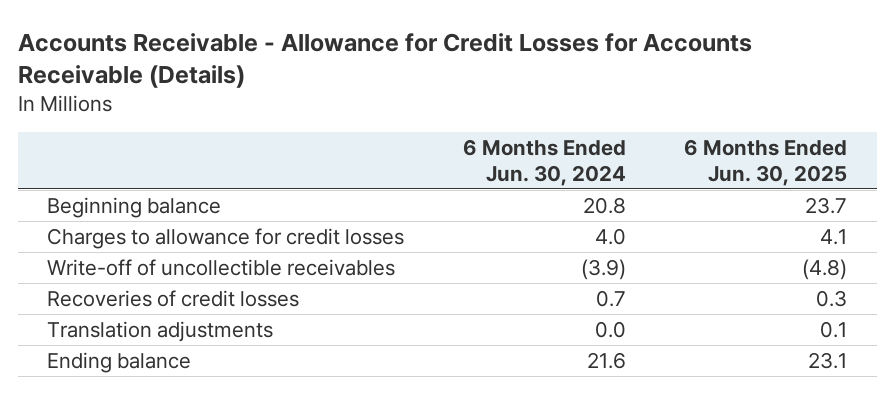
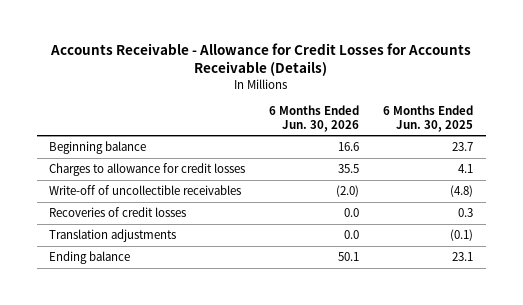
- | 6 Months Ended Jun. 30, 2024 | 6 Months Ended Jun. 30, 2025
+ | 6 Months Ended Jun. 30, 2026 | 6 Months Ended Jun. 30, 2025
- Translation adjustments | 0.0 | 0.1
+ Translation adjustments | 0.0 | (0.1)

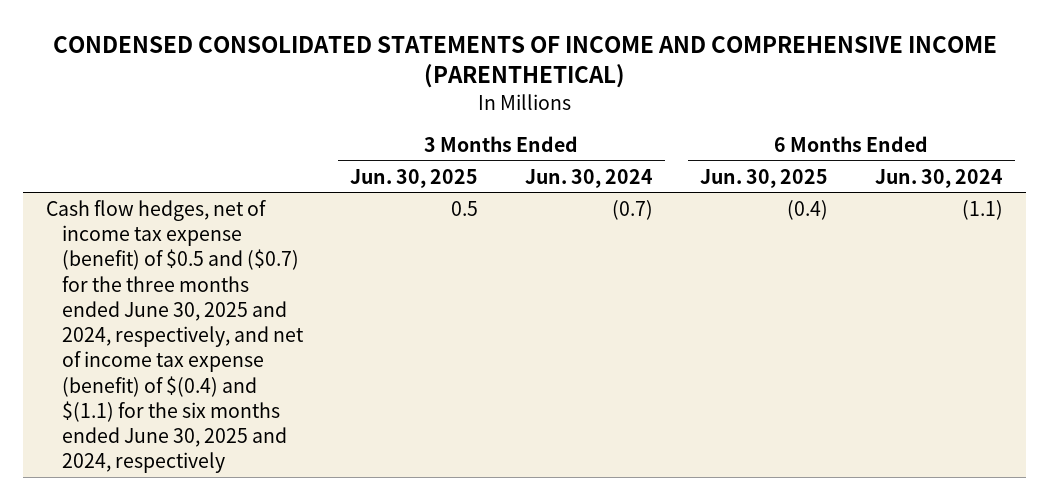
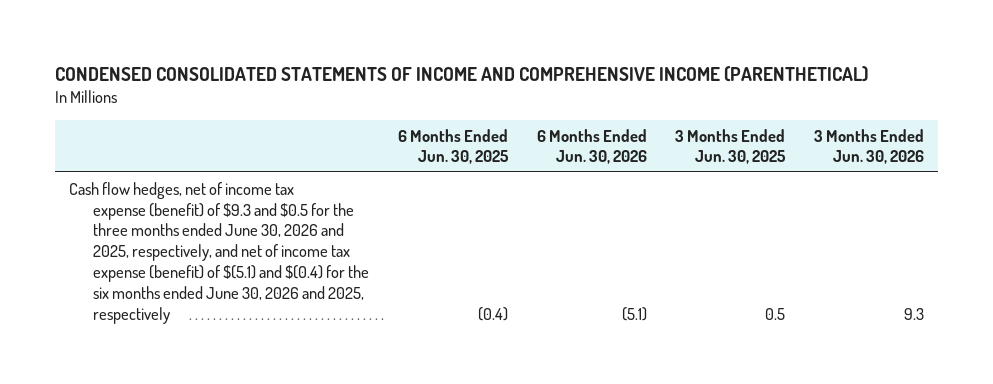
- | 3 Months Ended Jun. 30, 2025 | 3 Months Ended Jun. 30, 2024 | 6 Months Ended Jun. 30, 2025 | 6 Months Ended Jun. 30, 2024
+ | 6 Months Ended Jun. 30, 2025 | 6 Months Ended Jun. 30, 2026 | 3 Months Ended Jun. 30, 2025 | 3 Months Ended Jun. 30, 2026
- Cash flow hedges, net of income tax expense (benefit) of $0.5 and ($0.7) for the three months ended June 30, 2025 and 2024, respectively, and net of income tax expense (benefit) of $(0.4) and $(1.1) for the six months ended June 30, 2025 and 2024, respectively | 0.5 | (0.7) | (0.4) | (1.1)
+ Cash flow hedges, net of income tax expense (benefit) of $9.3 and $0.5 for the three months ended June 30, 2026 and 2025, respectively, and net of income tax expense (benefit) of $(5.1) and $(0.4) for the six months ended June 30, 2026 and 2025, respectively | (0.4) | (5.1) | 0.5 | 9.3

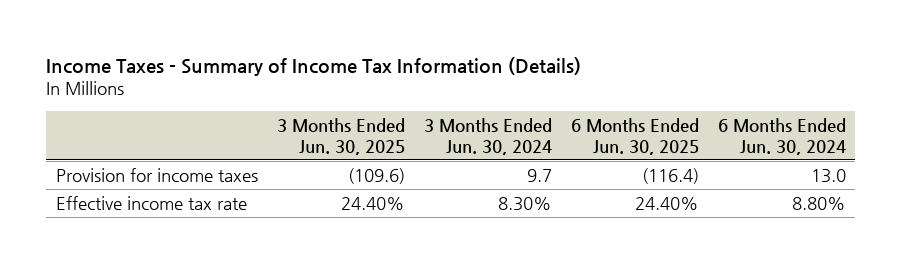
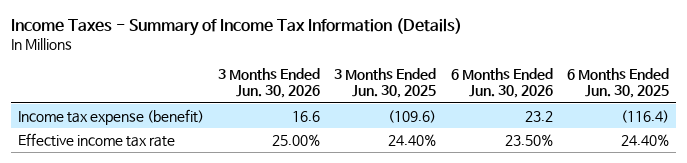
- | 3 Months Ended Jun. 30, 2025 | 3 Months Ended Jun. 30, 2024 | 6 Months Ended Jun. 30, 2025 | 6 Months Ended Jun. 30, 2024
+ | 3 Months Ended Jun. 30, 2026 | 3 Months Ended Jun. 30, 2025 | 6 Months Ended Jun. 30, 2026 | 6 Months Ended Jun. 30, 2025
- Provision for income taxes | (109.6) | 9.7 | (116.4) | 13.0
+ Income tax expense (benefit) | 16.6 | (109.6) | 23.2 | (116.4)

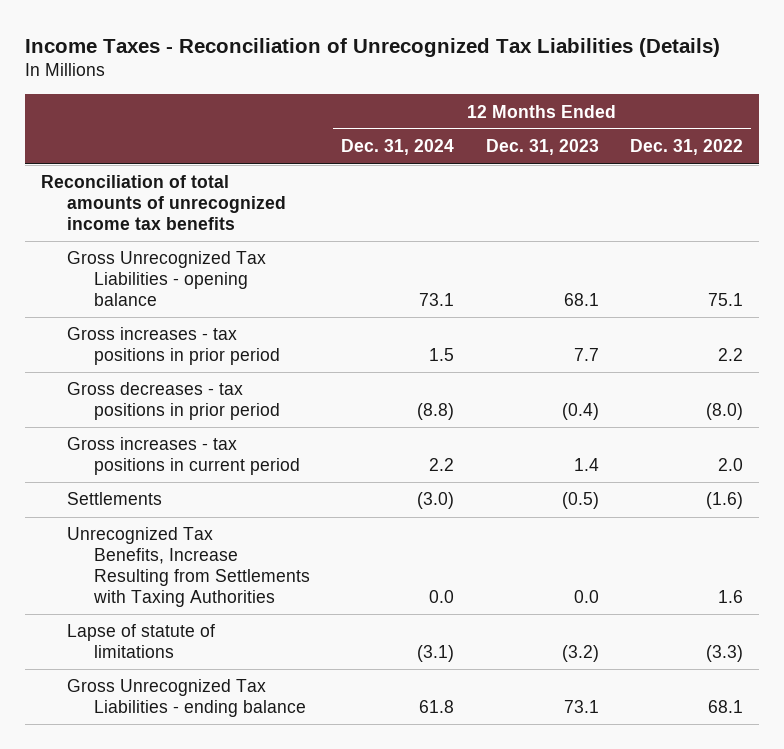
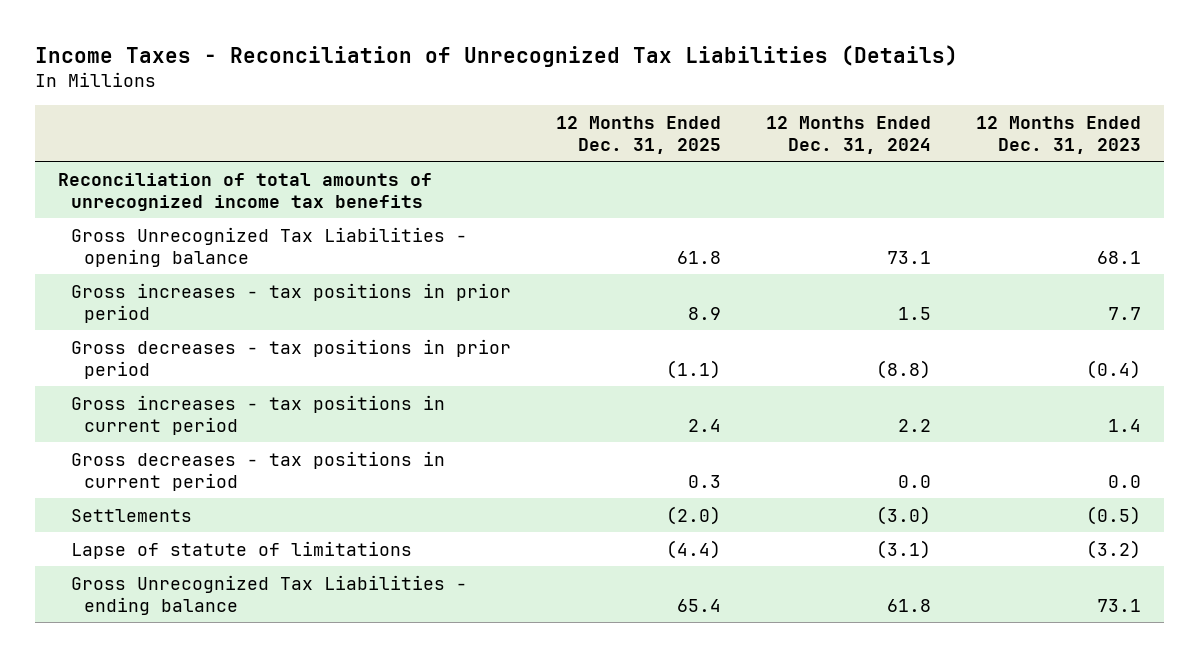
- | 12 Months Ended Dec. 31, 2024 | 12 Months Ended Dec. 31, 2023 | 12 Months Ended Dec. 31, 2022
+ | 12 Months Ended Dec. 31, 2025 | 12 Months Ended Dec. 31, 2024 | 12 Months Ended Dec. 31, 2023
+ Gross decreases - tax positions in current period | 0.3 | 0.0 | 0.0
- Unrecognized Tax Benefits, Increase Resulting from Settlements with Taxing Authorities | 0.0 | 0.0 | 1.6

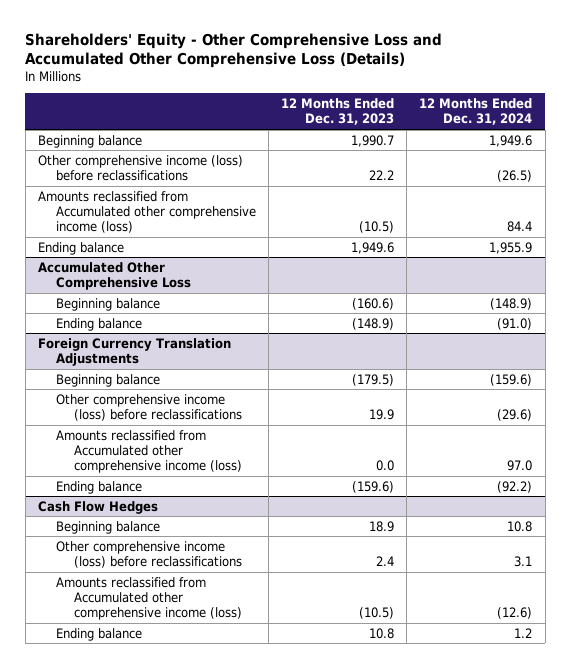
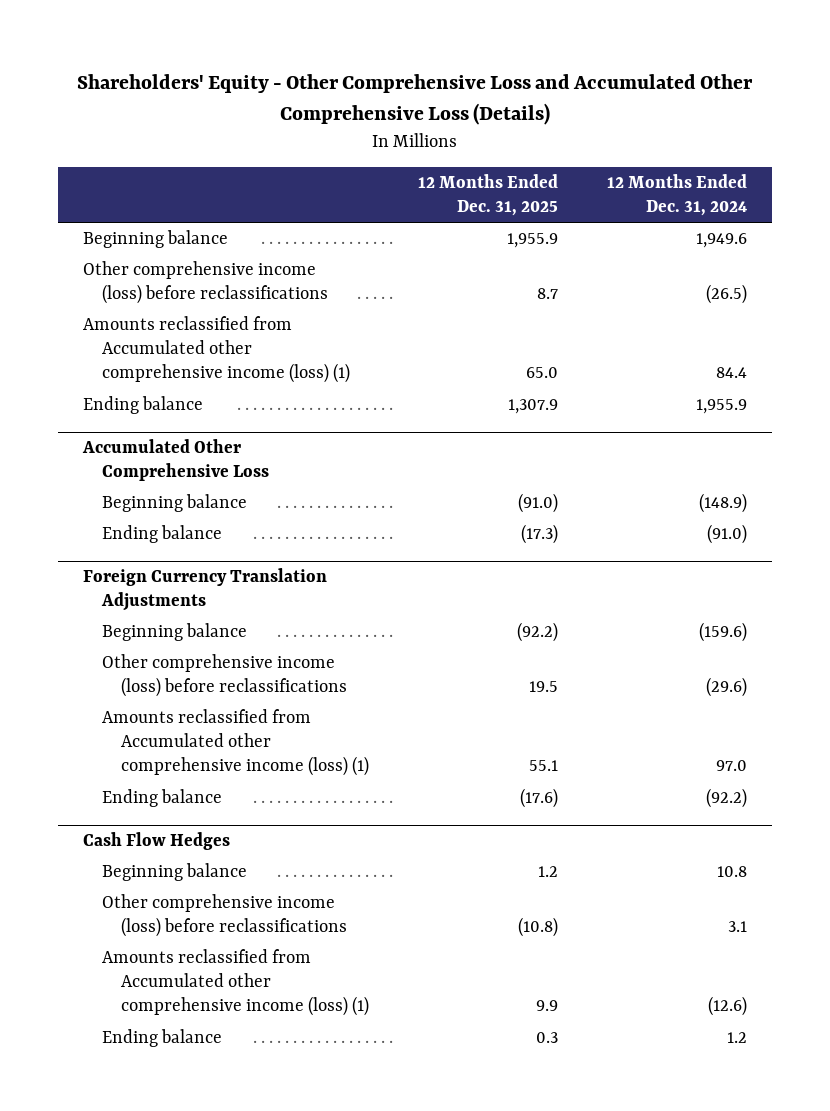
- | 12 Months Ended Dec. 31, 2023 | 12 Months Ended Dec. 31, 2024
+ | 12 Months Ended Dec. 31, 2025 | 12 Months Ended Dec. 31, 2024
- Amounts reclassified from Accumulated other comprehensive income (loss) | (10.5) | 84.4
+ Amounts reclassified from Accumulated other comprehensive income (loss) (1) | 65.0 | 84.4
@ Foreign Currency Translation Adjustments
- Amounts reclassified from Accumulated other comprehensive income (loss) | 0.0 | 97.0
+ Amounts reclassified from Accumulated other comprehensive income (loss) (1) | 55.1 | 97.0
@ Cash Flow Hedges
- Amounts reclassified from Accumulated other comprehensive income (loss) | (10.5) | (12.6)
+ Amounts reclassified from Accumulated other comprehensive income (loss) (1) | 9.9 | (12.6)

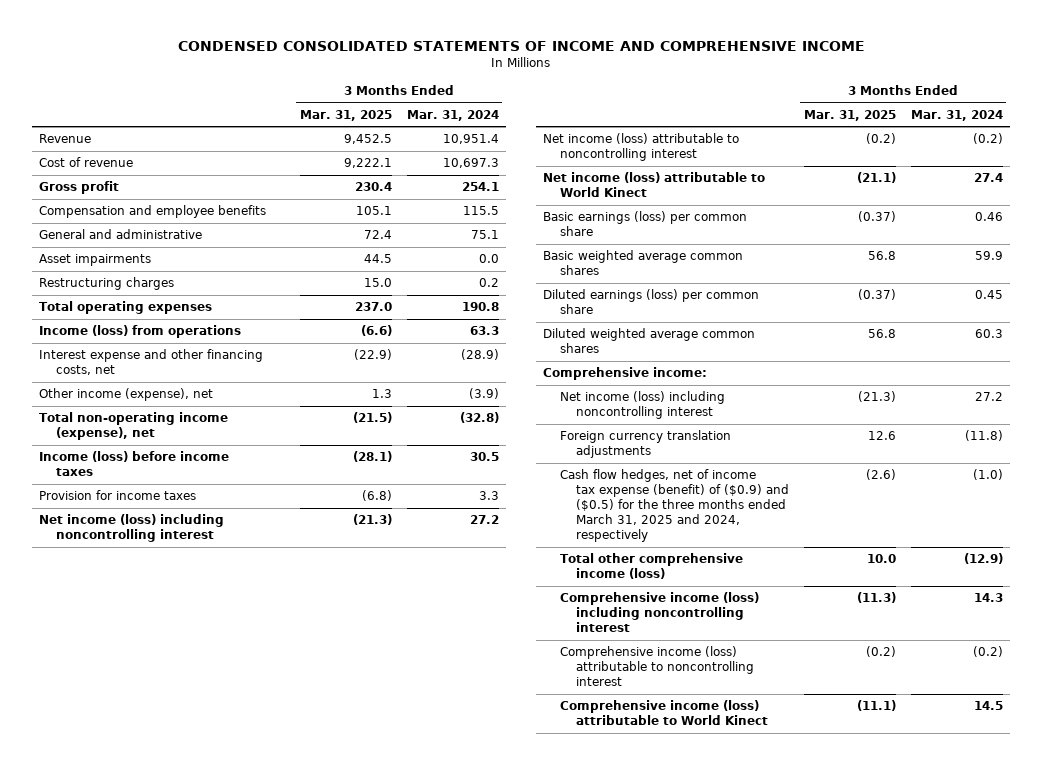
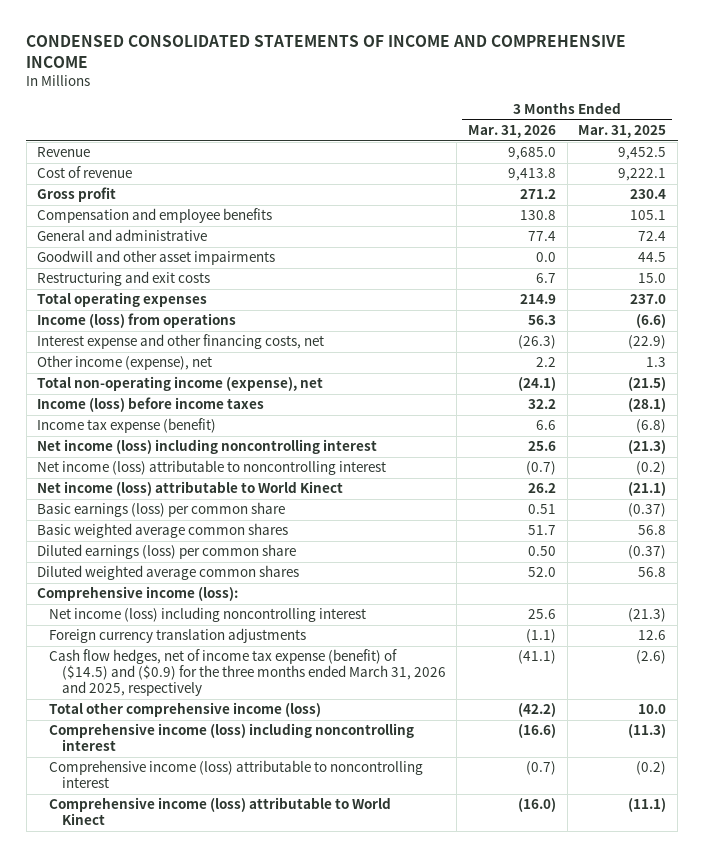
- | 3 Months Ended Mar. 31, 2025 | 3 Months Ended Mar. 31, 2024
+ | 3 Months Ended Mar. 31, 2026 | 3 Months Ended Mar. 31, 2025
- Asset impairments | 44.5 | 0.0
- Restructuring charges | 15.0 | 0.2
+ Goodwill and other asset impairments | 0.0 | 44.5
+ Restructuring and exit costs | 6.7 | 15.0
- Provision for income taxes | (6.8) | 3.3
+ Income tax expense (benefit) | 6.6 | (6.8)
- Comprehensive income:
+ Comprehensive income (loss):
- Cash flow hedges, net of income tax expense (benefit) of ($0.9) and ($0.5) for the three months ended March 31, 2025 and 2024, respectively | (2.6) | (1.0)
+ Cash flow hedges, net of income tax expense (benefit) of ($14.5) and ($0.9) for the three months ended March 31, 2026 and 2025, respectively | (41.1) | (2.6)

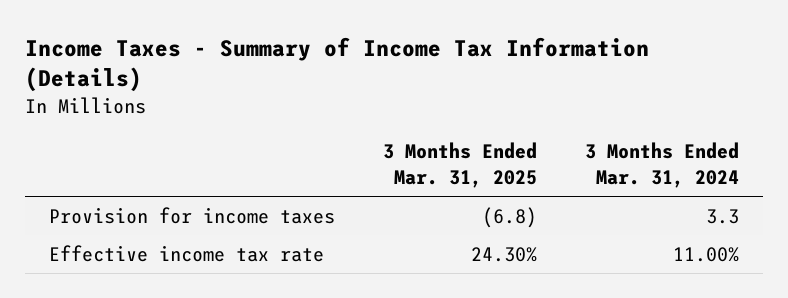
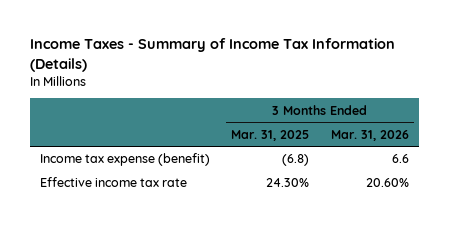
- | 3 Months Ended Mar. 31, 2025 | 3 Months Ended Mar. 31, 2024
+ | 3 Months Ended Mar. 31, 2025 | 3 Months Ended Mar. 31, 2026
- Provision for income taxes | (6.8) | 3.3
+ Income tax expense (benefit) | (6.8) | 6.6

